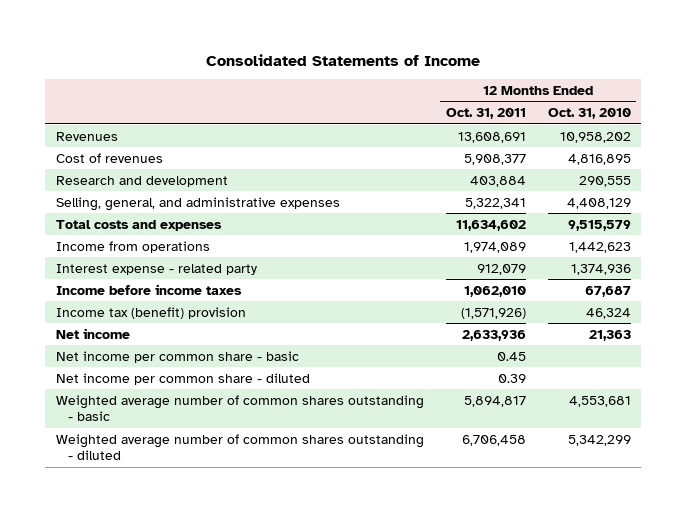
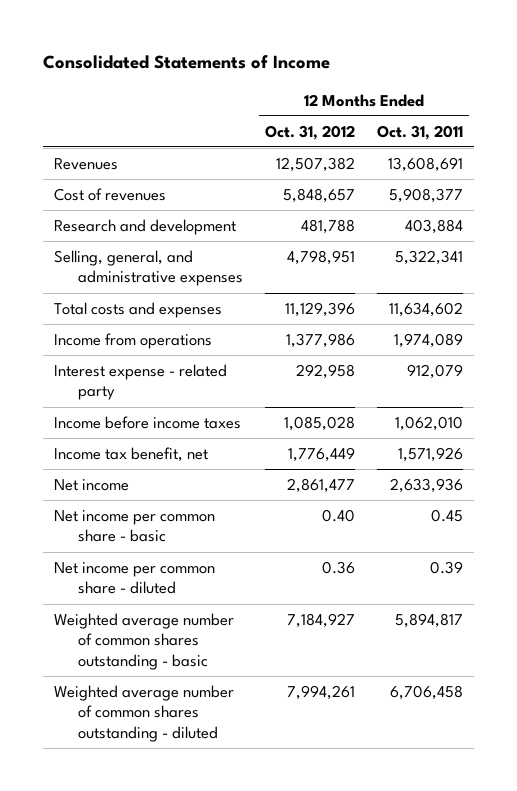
- | 12 Months Ended Oct. 31, 2011 | 12 Months Ended Oct. 31, 2010
+ | 12 Months Ended Oct. 31, 2012 | 12 Months Ended Oct. 31, 2011
- Income tax (benefit) provision | (1,571,926) | 46,324
+ Income tax benefit, net | 1,776,449 | 1,571,926

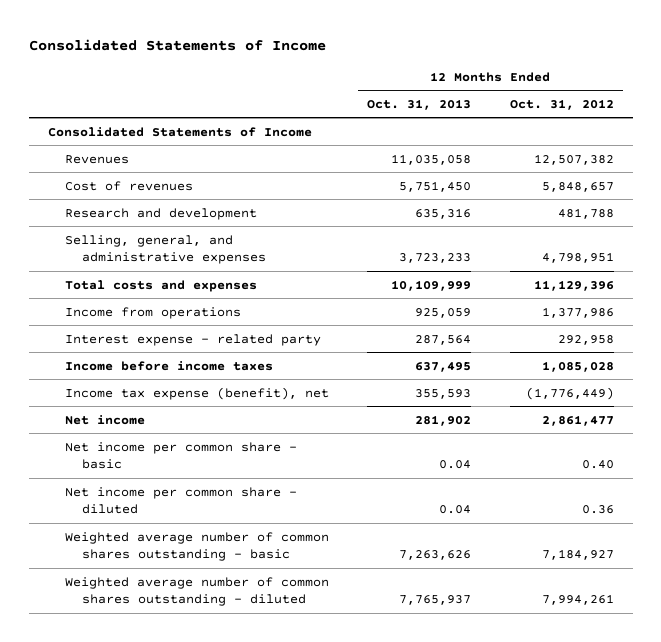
- | 12 Months Ended Oct. 31, 2012 | 12 Months Ended Oct. 31, 2011
+ | 12 Months Ended Oct. 31, 2013 | 12 Months Ended Oct. 31, 2012
+ Consolidated Statements of Income
- Income tax benefit, net | 1,776,449 | 1,571,926
+ Income tax expense (benefit), net | 355,593 | (1,776,449)

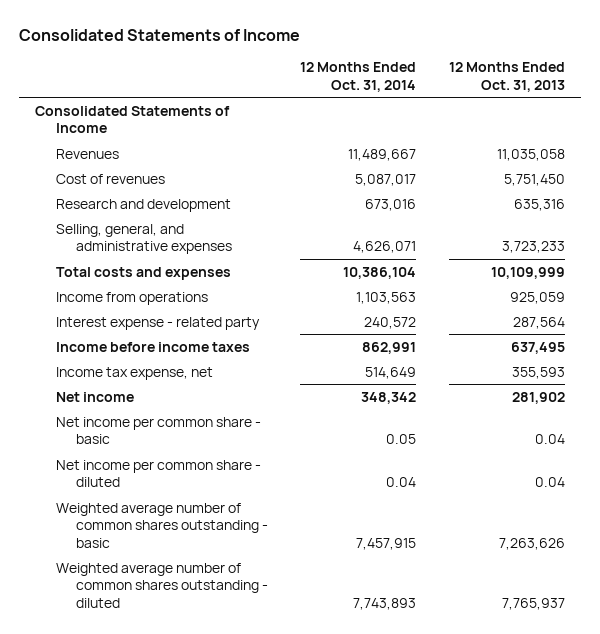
- | 12 Months Ended Oct. 31, 2013 | 12 Months Ended Oct. 31, 2012
+ | 12 Months Ended Oct. 31, 2014 | 12 Months Ended Oct. 31, 2013
- Income tax expense (benefit), net | 355,593 | (1,776,449)
+ Income tax expense, net | 514,649 | 355,593

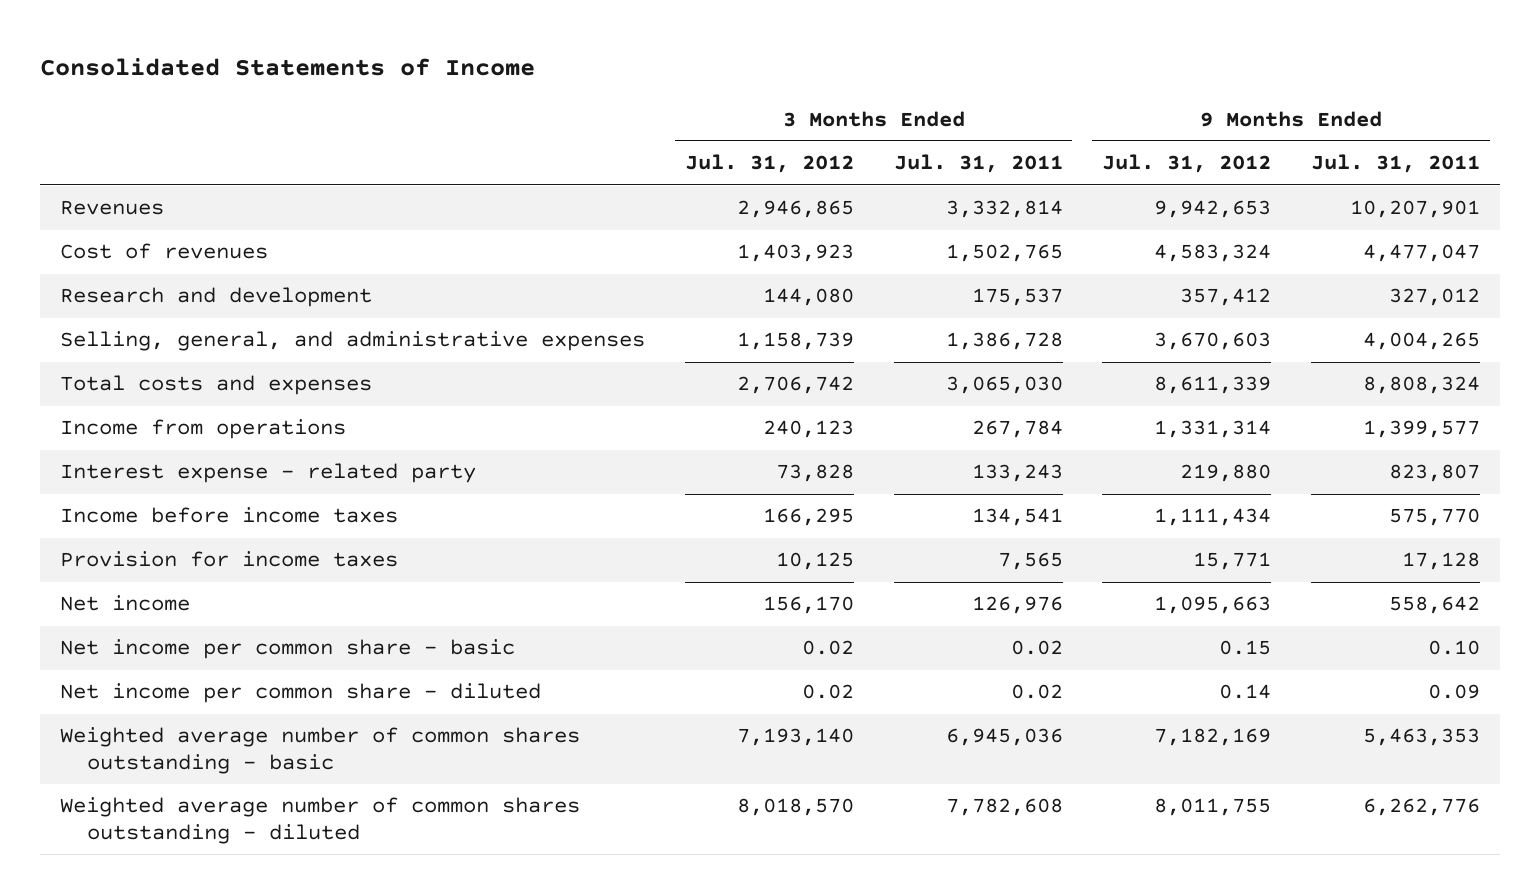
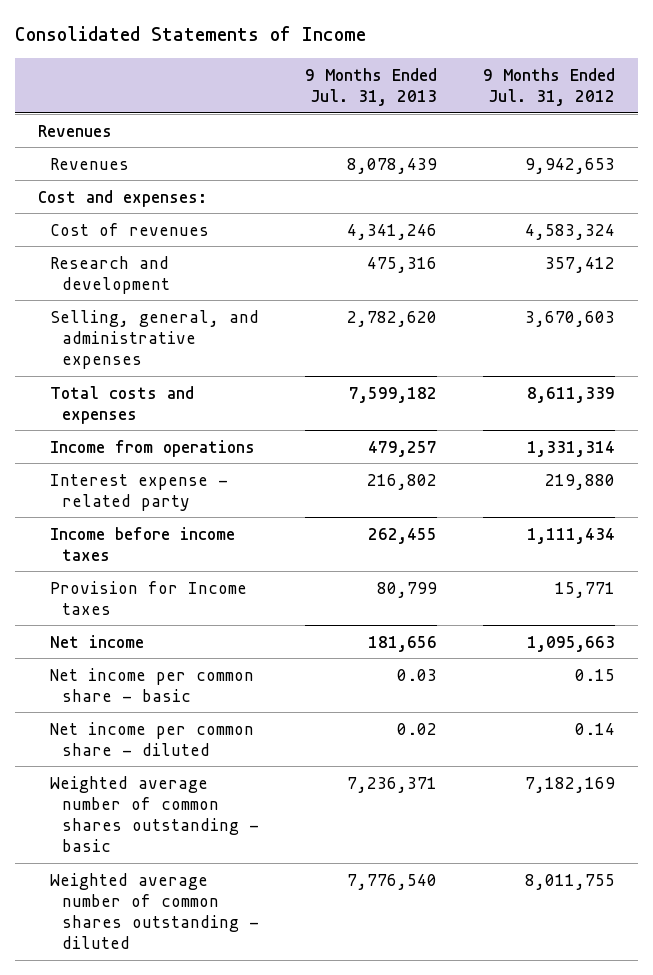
- | 3 Months Ended Jul. 31, 2012 | 3 Months Ended Jul. 31, 2011 | 9 Months Ended Jul. 31, 2012 | 9 Months Ended Jul. 31, 2011
+ | 9 Months Ended Jul. 31, 2013 | 9 Months Ended Jul. 31, 2012
+ Revenues
+ Cost and expenses:
- Provision for income taxes | 10,125 | 7,565 | 15,771 | 17,128
+ Provision for Income taxes | 80,799 | 15,771

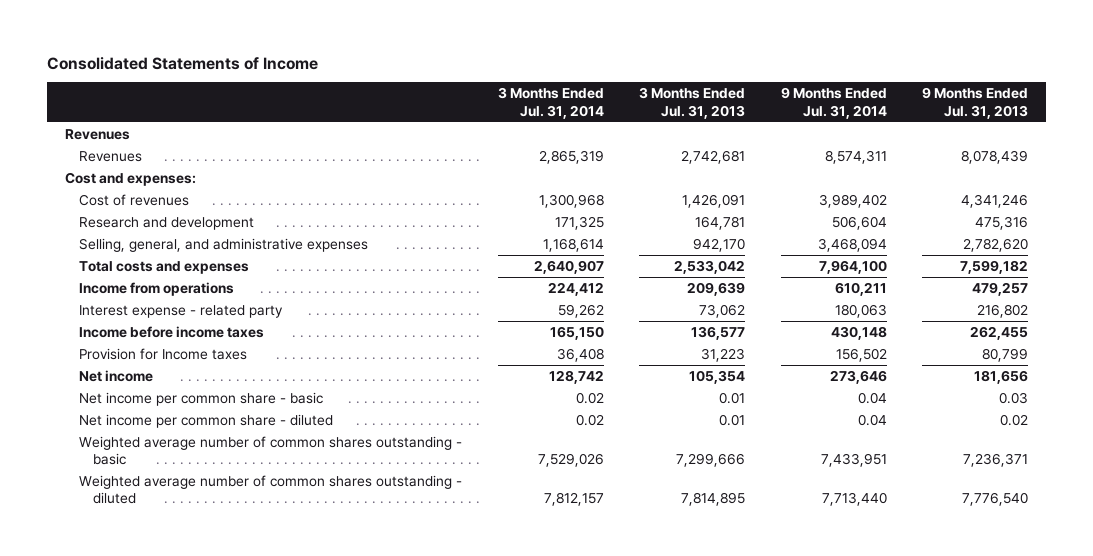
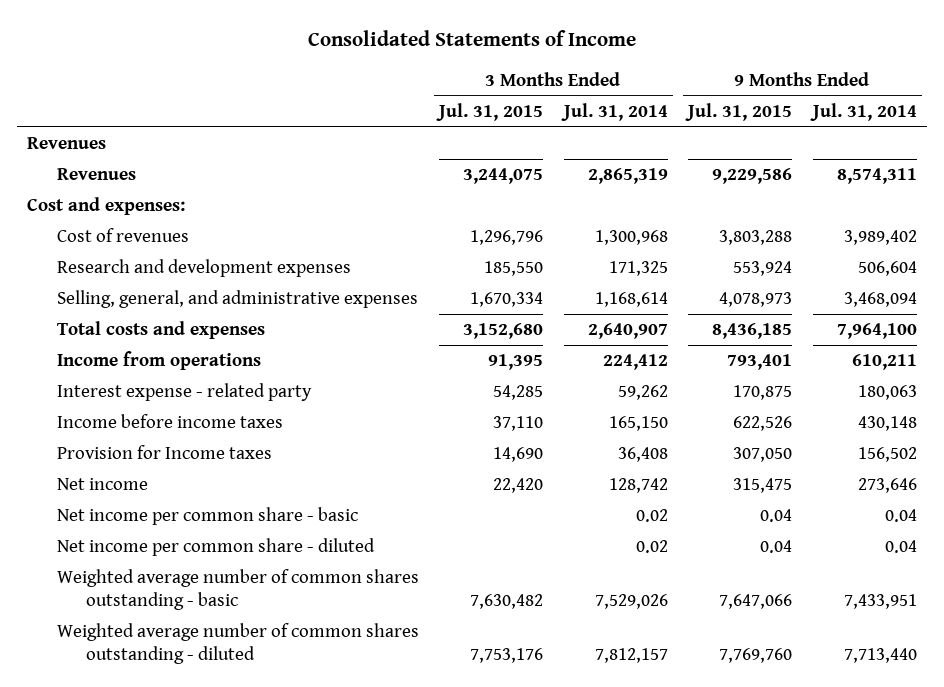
- | 3 Months Ended Jul. 31, 2014 | 3 Months Ended Jul. 31, 2013 | 9 Months Ended Jul. 31, 2014 | 9 Months Ended Jul. 31, 2013
+ | 3 Months Ended Jul. 31, 2015 | 3 Months Ended Jul. 31, 2014 | 9 Months Ended Jul. 31, 2015 | 9 Months Ended Jul. 31, 2014
- Research and development | 171,325 | 164,781 | 506,604 | 475,316
+ Research and development expenses | 185,550 | 171,325 | 553,924 | 506,604

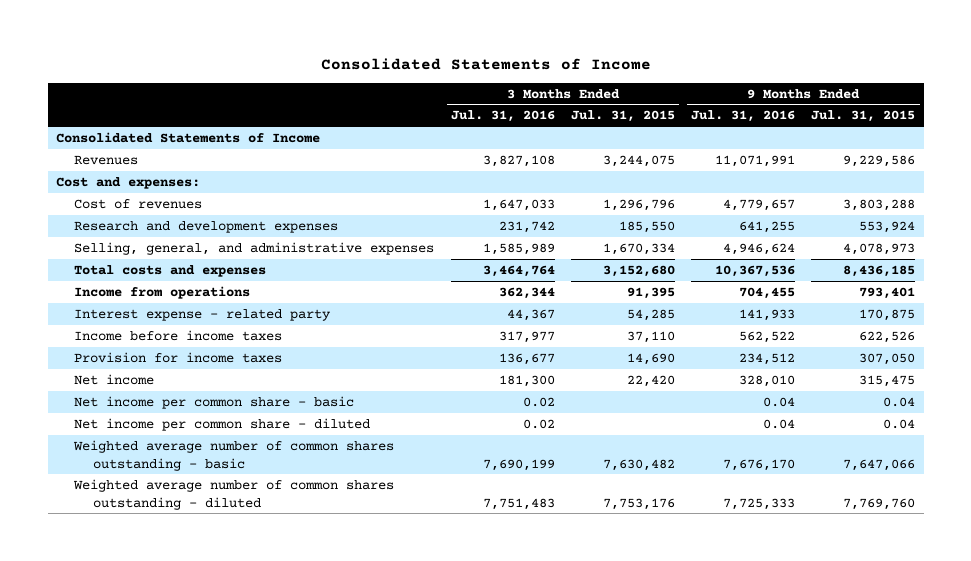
- | 3 Months Ended Jul. 31, 2015 | 3 Months Ended Jul. 31, 2014 | 9 Months Ended Jul. 31, 2015 | 9 Months Ended Jul. 31, 2014
+ | 3 Months Ended Jul. 31, 2016 | 3 Months Ended Jul. 31, 2015 | 9 Months Ended Jul. 31, 2016 | 9 Months Ended Jul. 31, 2015
- Revenues
+ Consolidated Statements of Income
- Provision for Income taxes | 14,690 | 36,408 | 307,050 | 156,502
+ Provision for income taxes | 136,677 | 14,690 | 234,512 | 307,050

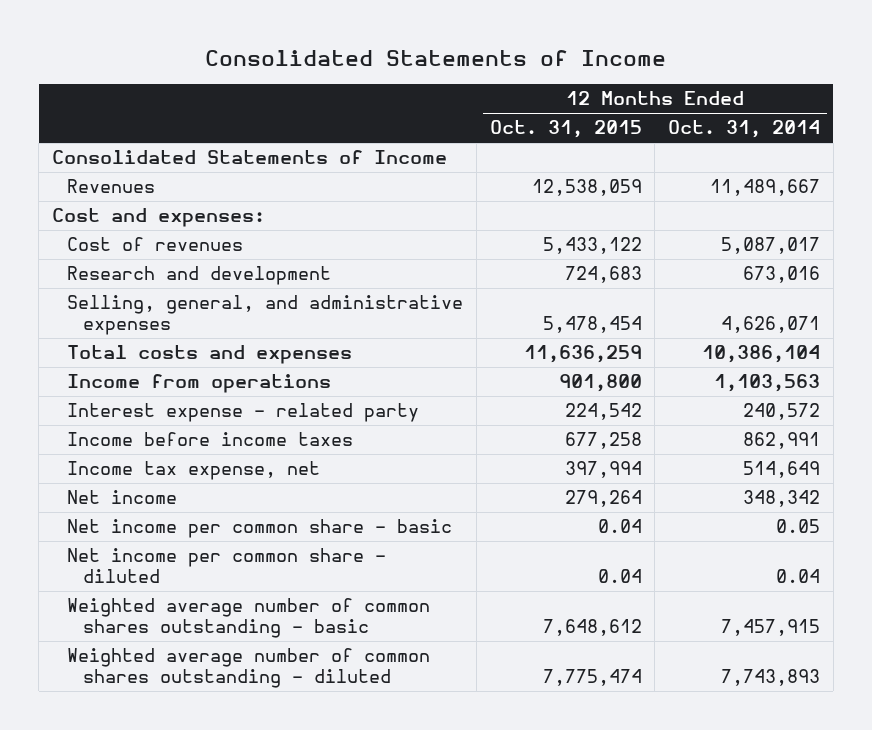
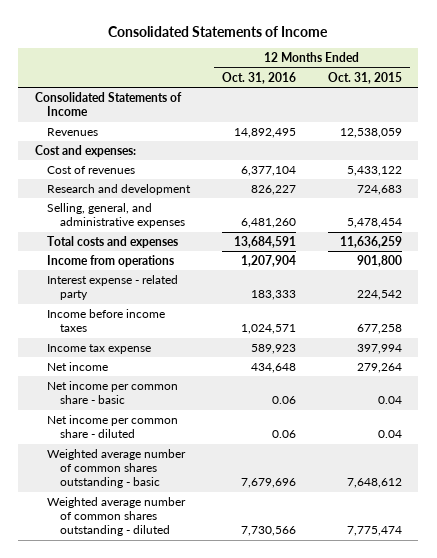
- | 12 Months Ended Oct. 31, 2015 | 12 Months Ended Oct. 31, 2014
+ | 12 Months Ended Oct. 31, 2016 | 12 Months Ended Oct. 31, 2015
- Income tax expense, net | 397,994 | 514,649
+ Income tax expense | 589,923 | 397,994

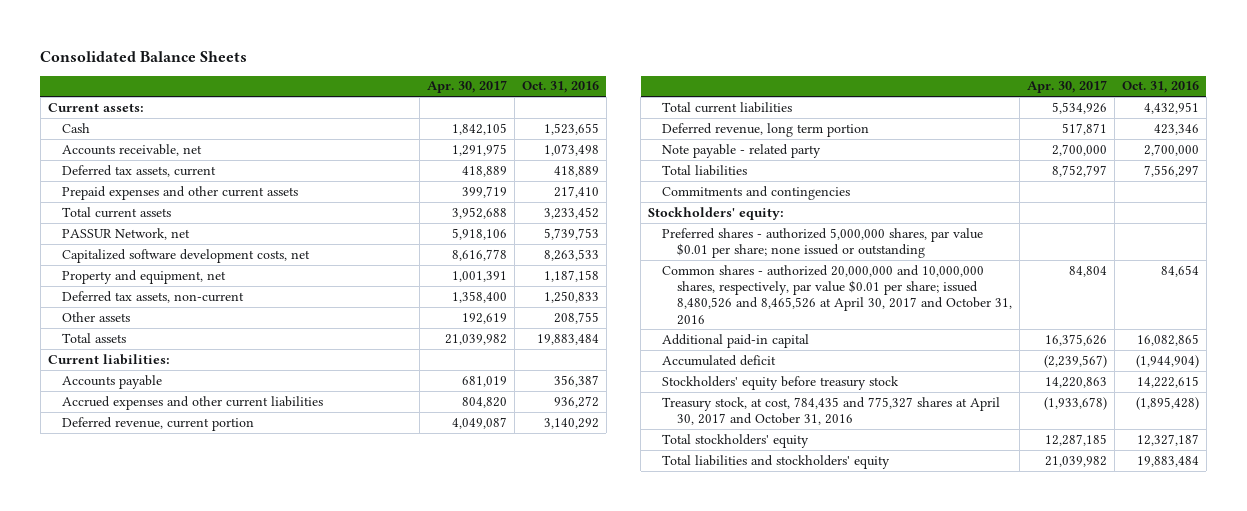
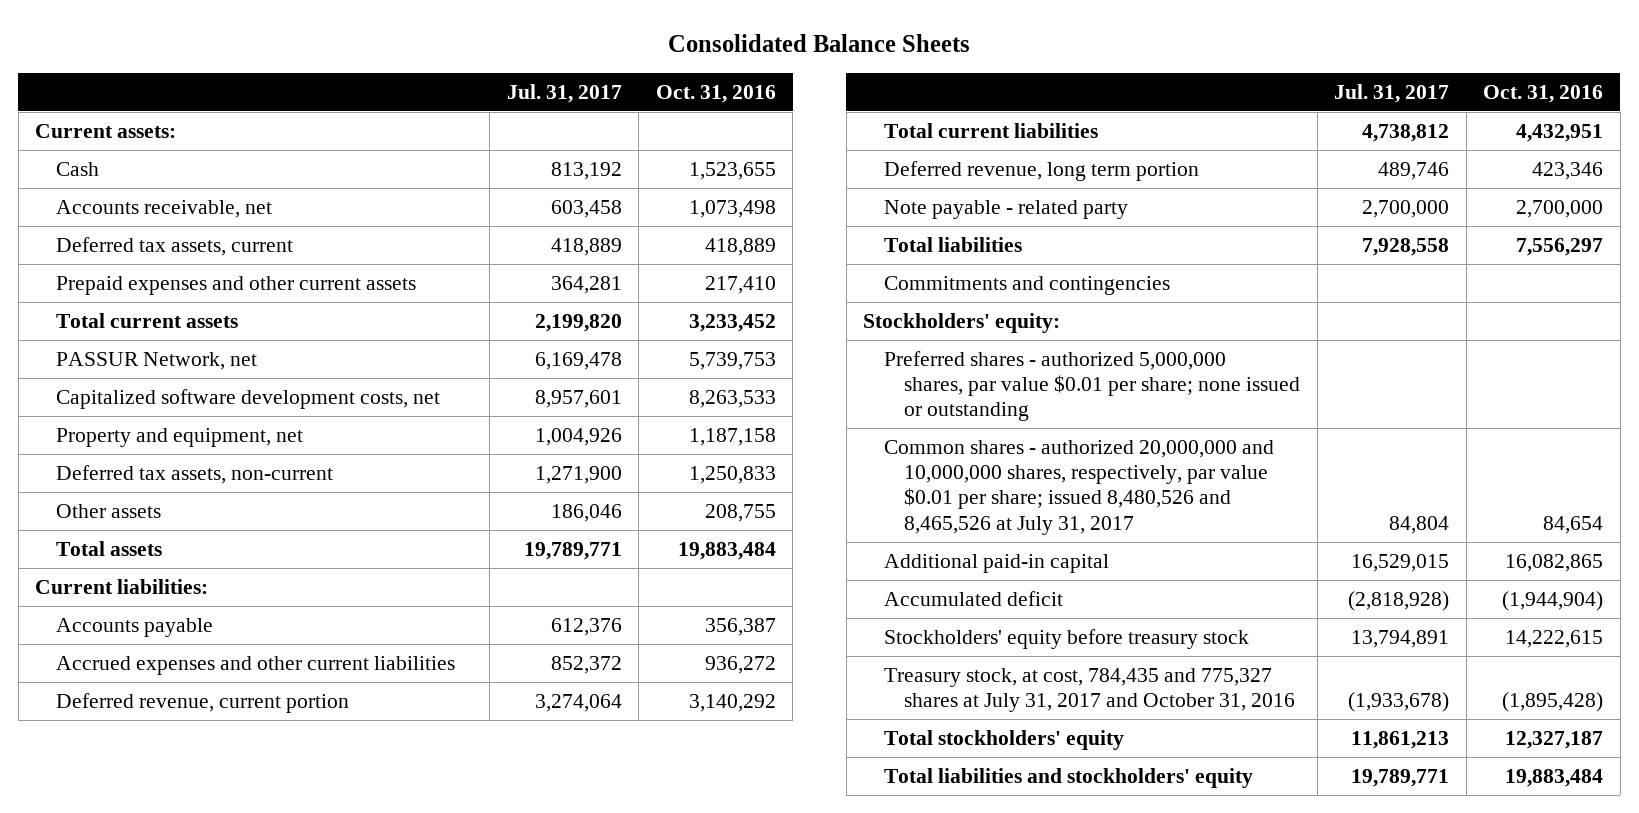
- | Apr. 30, 2017 | Oct. 31, 2016
+ | Jul. 31, 2017 | Oct. 31, 2016
- Common shares - authorized 20,000,000 and 10,000,000 shares, respectively, par value $0.01 per share; issued 8,480,526 and 8,465,526 at April 30, 2017 and October 31, 2016 | 84,804 | 84,654
+ Common shares - authorized 20,000,000 and 10,000,000 shares, respectively, par value $0.01 per share; issued 8,480,526 and 8,465,526 at July 31, 2017 | 84,804 | 84,654
- Treasury stock, at cost, 784,435 and 775,327 shares at April 30, 2017 and October 31, 2016 | (1,933,678) | (1,895,428)
+ Treasury stock, at cost, 784,435 and 775,327 shares at July 31, 2017 and October 31, 2016 | (1,933,678) | (1,895,428)

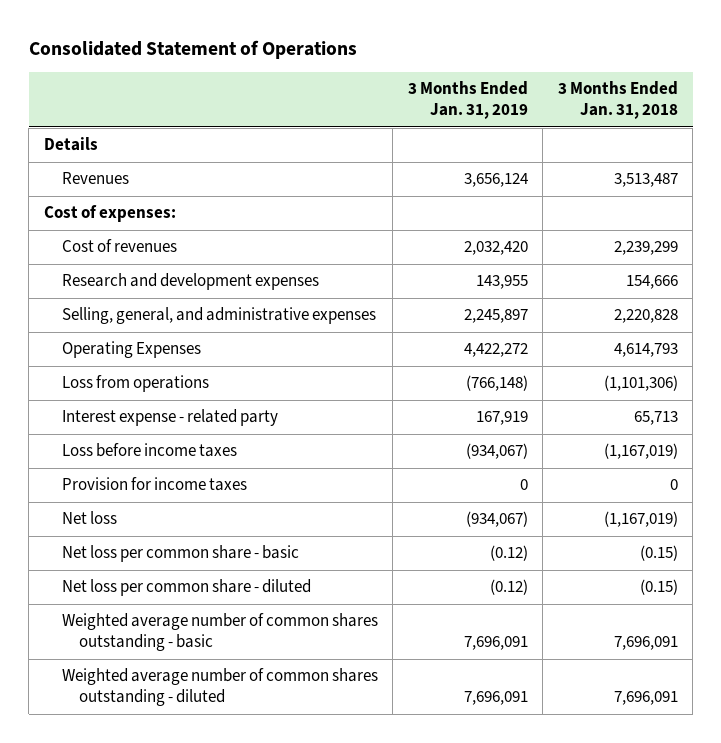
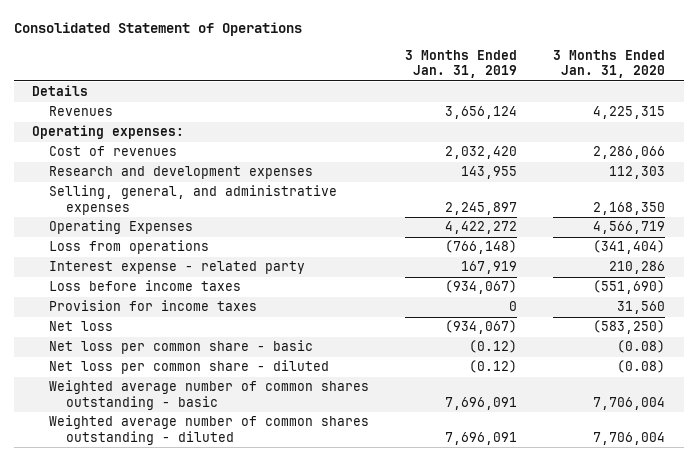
- | 3 Months Ended Jan. 31, 2019 | 3 Months Ended Jan. 31, 2018
+ | 3 Months Ended Jan. 31, 2019 | 3 Months Ended Jan. 31, 2020
- Cost of expenses:
+ Operating expenses:

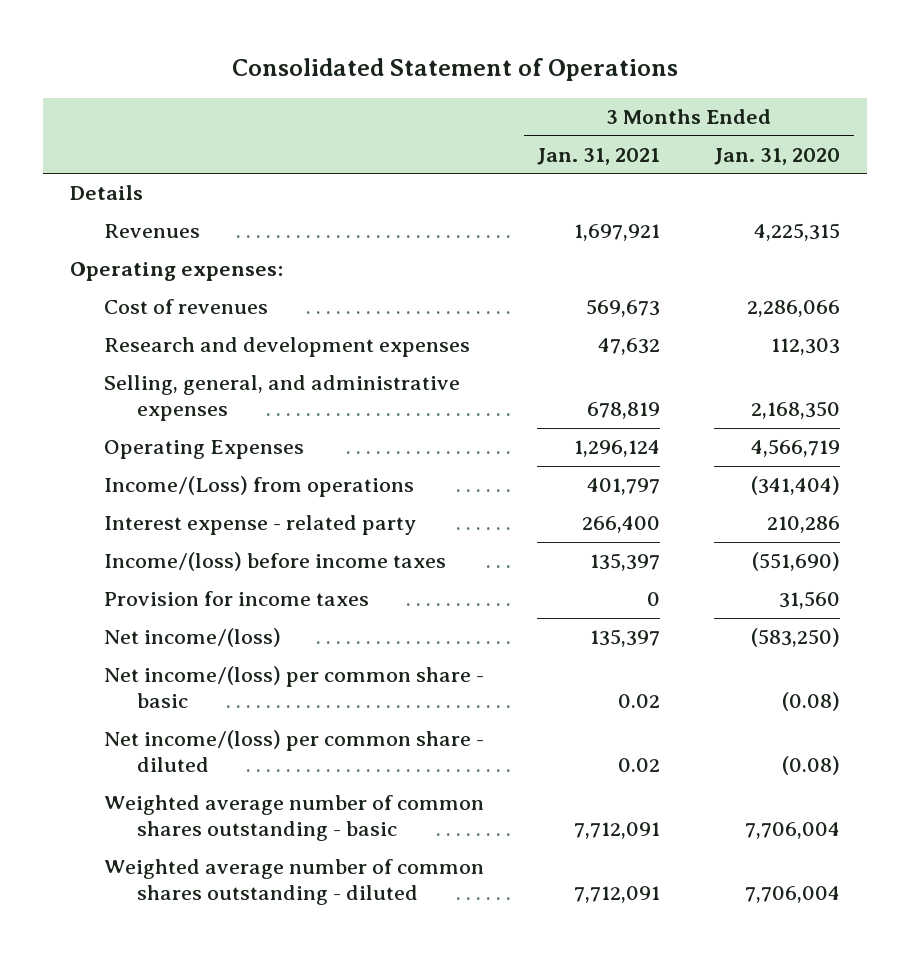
- | 3 Months Ended Jan. 31, 2019 | 3 Months Ended Jan. 31, 2020
+ | 3 Months Ended Jan. 31, 2021 | 3 Months Ended Jan. 31, 2020
- Loss from operations | (766,148) | (341,404)
+ Income/(Loss) from operations | 401,797 | (341,404)
- Loss before income taxes | (934,067) | (551,690)
+ Income/(loss) before income taxes | 135,397 | (551,690)
- Net loss | (934,067) | (583,250)
- Net loss per common share - basic | (0.12) | (0.08)
- Net loss per common share - diluted | (0.12) | (0.08)
+ Net income/(loss) | 135,397 | (583,250)
+ Net income/(loss) per common share - basic | 0.02 | (0.08)
+ Net income/(loss) per common share - diluted | 0.02 | (0.08)

